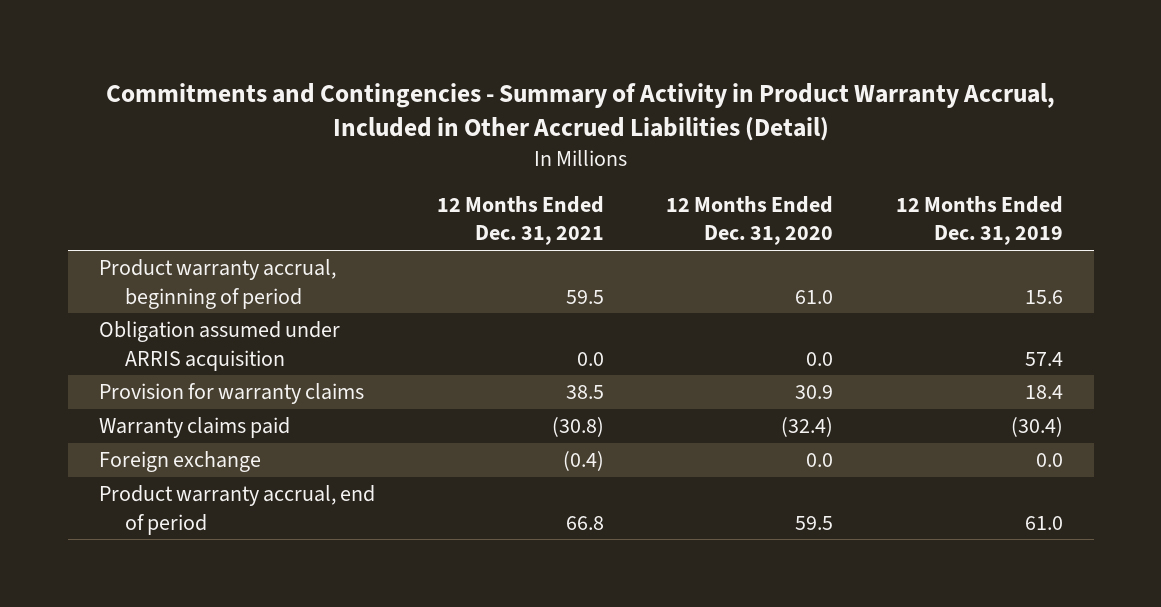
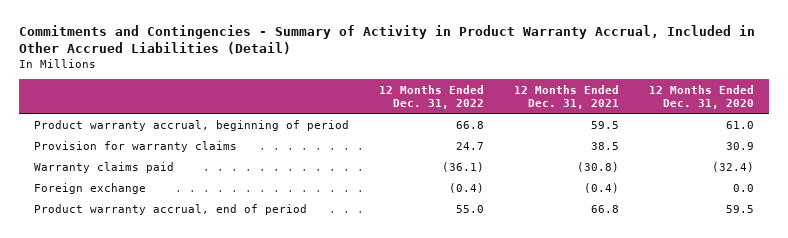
- | 12 Months Ended Dec. 31, 2021 | 12 Months Ended Dec. 31, 2020 | 12 Months Ended Dec. 31, 2019
+ | 12 Months Ended Dec. 31, 2022 | 12 Months Ended Dec. 31, 2021 | 12 Months Ended Dec. 31, 2020
- Obligation assumed under ARRIS acquisition | 0.0 | 0.0 | 57.4

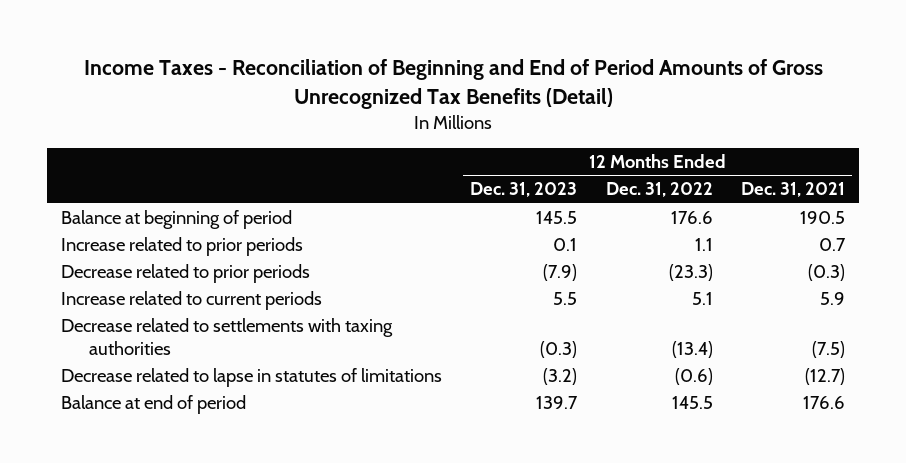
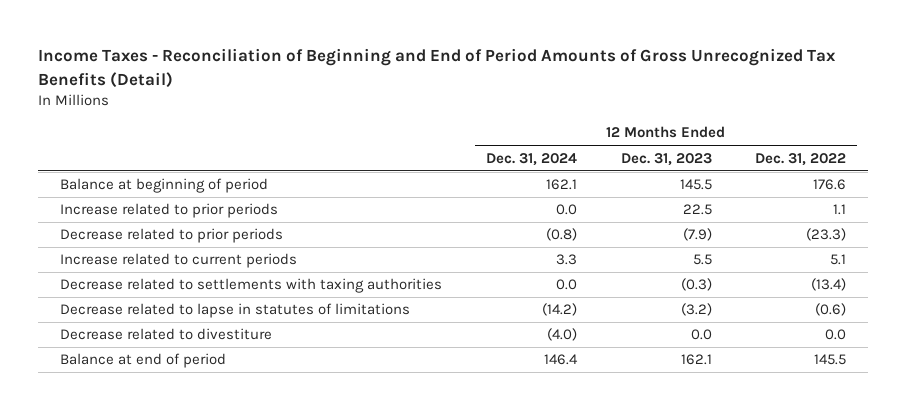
- | 12 Months Ended Dec. 31, 2023 | 12 Months Ended Dec. 31, 2022 | 12 Months Ended Dec. 31, 2021
+ | 12 Months Ended Dec. 31, 2024 | 12 Months Ended Dec. 31, 2023 | 12 Months Ended Dec. 31, 2022
- Increase related to prior periods | 0.1 | 1.1 | 0.7
+ Increase related to prior periods | 0.0 | 22.5 | 1.1
- Balance at end of period | 139.7 | 145.5 | 176.6
+ Decrease related to divestiture | (4.0) | 0.0 | 0.0
+ Balance at end of period | 146.4 | 162.1 | 145.5

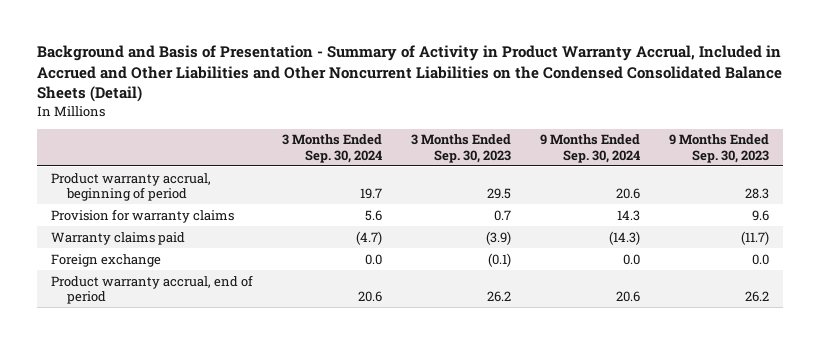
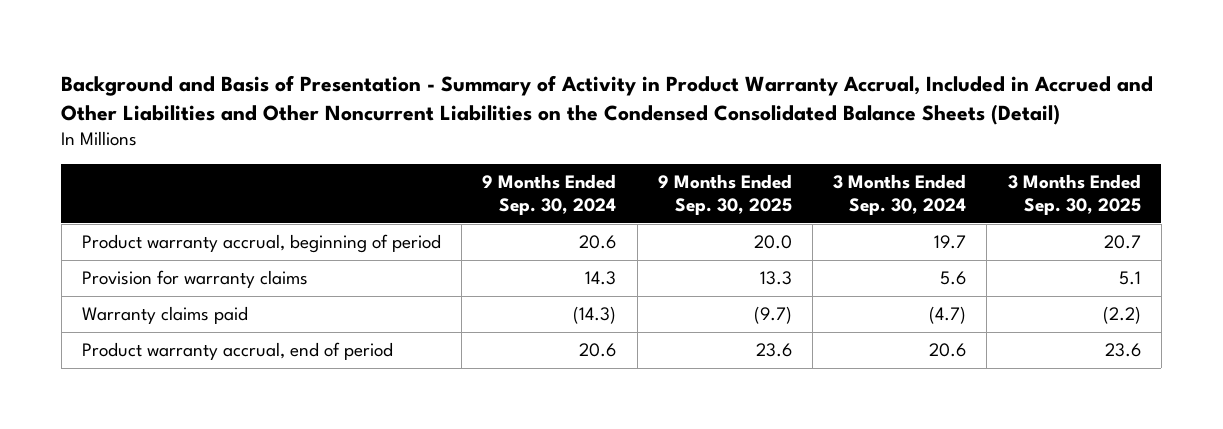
- | 3 Months Ended Sep. 30, 2024 | 3 Months Ended Sep. 30, 2023 | 9 Months Ended Sep. 30, 2024 | 9 Months Ended Sep. 30, 2023
+ | 9 Months Ended Sep. 30, 2024 | 9 Months Ended Sep. 30, 2025 | 3 Months Ended Sep. 30, 2024 | 3 Months Ended Sep. 30, 2025
- Foreign exchange | 0.0 | (0.1) | 0.0 | 0.0

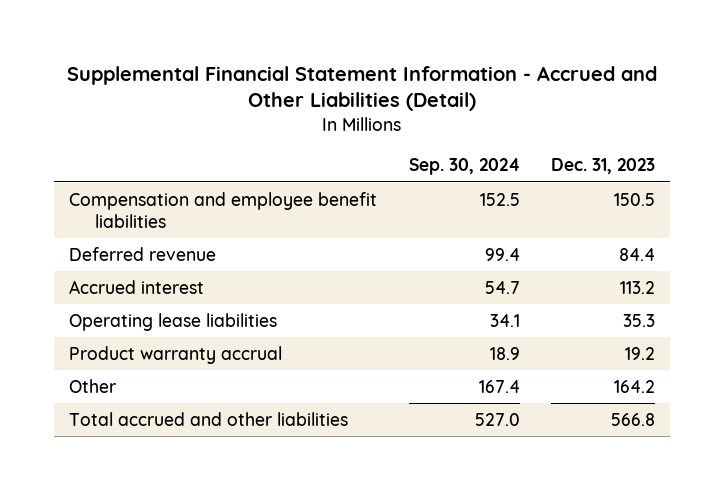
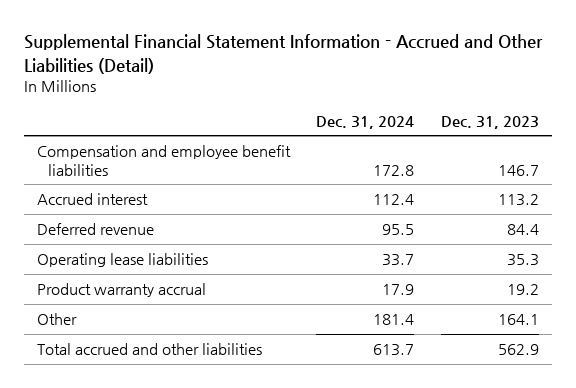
- | Sep. 30, 2024 | Dec. 31, 2023
+ | Dec. 31, 2024 | Dec. 31, 2023
- Compensation and employee benefit liabilities | 152.5 | 150.5
+ Compensation and employee benefit liabilities | 172.8 | 146.7
moved down: Deferred revenue | 95.5 | 84.4
- Other | 167.4 | 164.2
- Total accrued and other liabilities | 527.0 | 566.8
+ Other | 181.4 | 164.1
+ Total accrued and other liabilities | 613.7 | 562.9

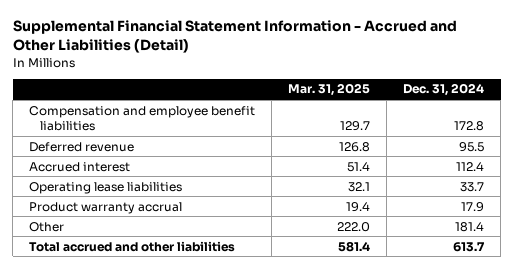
- | Dec. 31, 2024 | Dec. 31, 2023
+ | Mar. 31, 2025 | Dec. 31, 2024
moved down: Accrued interest | 51.4 | 112.4

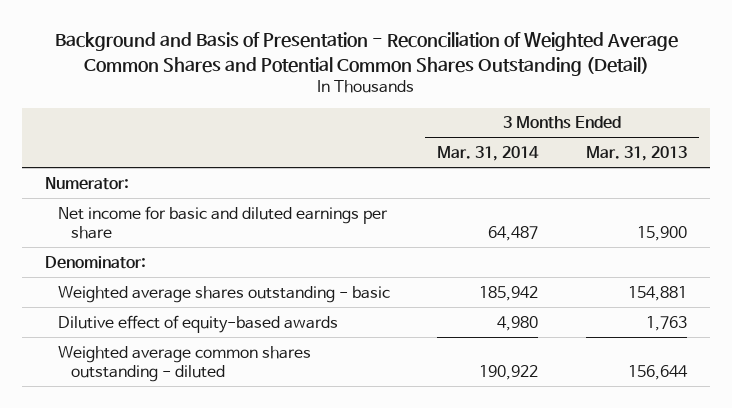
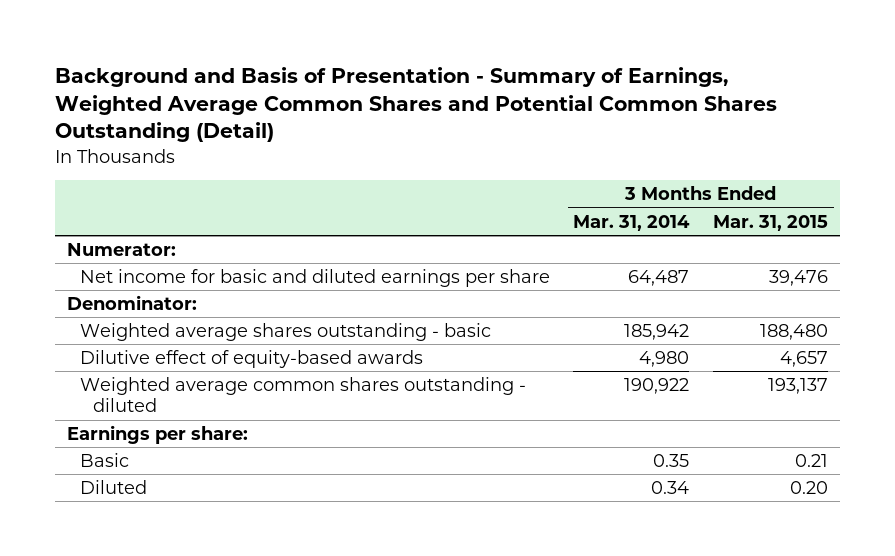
- Background and Basis of Presentation - Reconciliation of Weighted Average Common Shares and Potential Common Shares Outstanding (Detail)
+ Background and Basis of Presentation - Summary of Earnings, Weighted Average Common Shares and Potential Common Shares Outstanding (Detail)
- | 3 Months Ended Mar. 31, 2014 | 3 Months Ended Mar. 31, 2013
+ | 3 Months Ended Mar. 31, 2014 | 3 Months Ended Mar. 31, 2015
+ Earnings per share:
+ Basic | 0.35 | 0.21
+ Diluted | 0.34 | 0.20

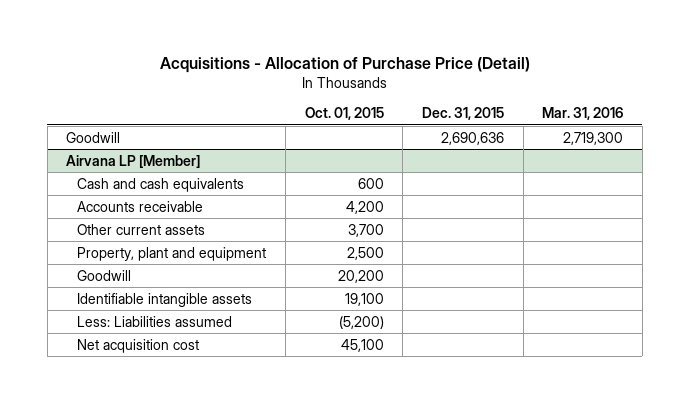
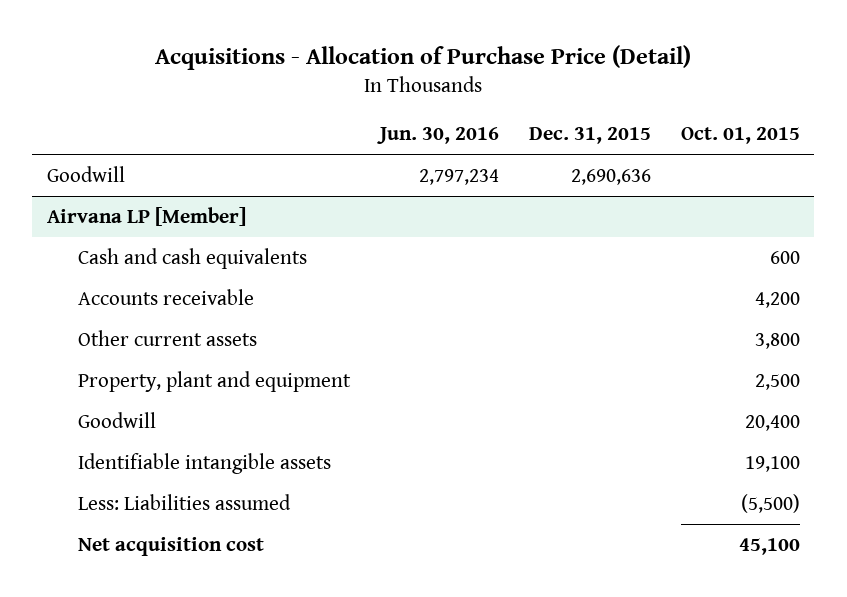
- | Oct. 01, 2015 | Dec. 31, 2015 | Mar. 31, 2016
+ | Jun. 30, 2016 | Dec. 31, 2015 | Oct. 01, 2015
@ Airvana LP [Member]
- Other current assets | 3,700 | |
+ Other current assets | | | 3,800
- Goodwill | 20,200 | |
+ Goodwill | | | 20,400
- Less: Liabilities assumed | (5,200) | |
+ Less: Liabilities assumed | | | (5,500)

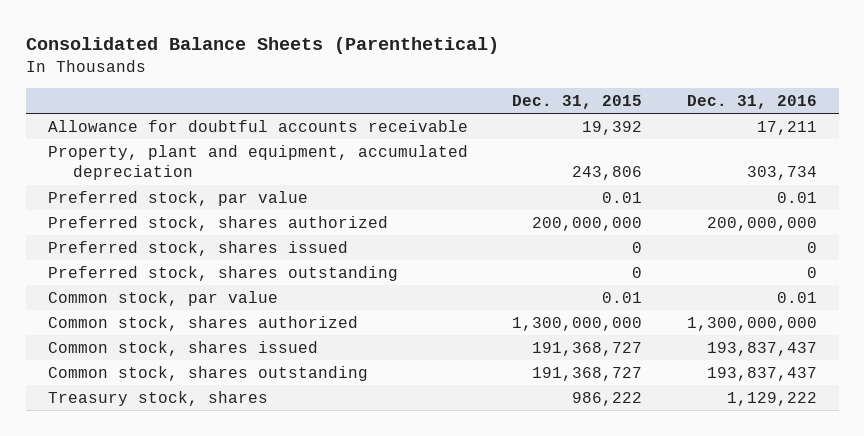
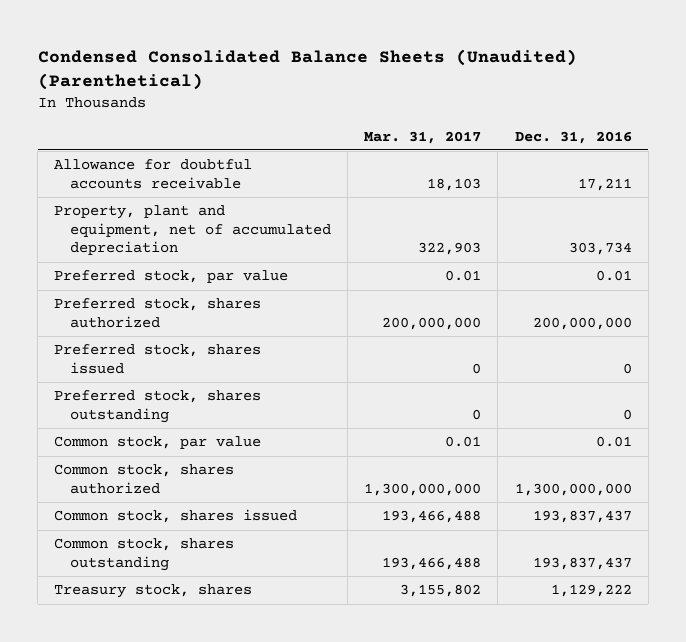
- Consolidated Balance Sheets (Parenthetical)
+ Condensed Consolidated Balance Sheets (Unaudited) (Parenthetical)
- | Dec. 31, 2015 | Dec. 31, 2016
+ | Mar. 31, 2017 | Dec. 31, 2016
- Property, plant and equipment, accumulated depreciation | 243,806 | 303,734
+ Property, plant and equipment, net of accumulated depreciation | 322,903 | 303,734

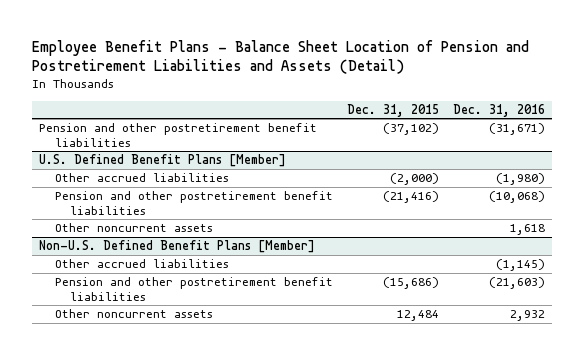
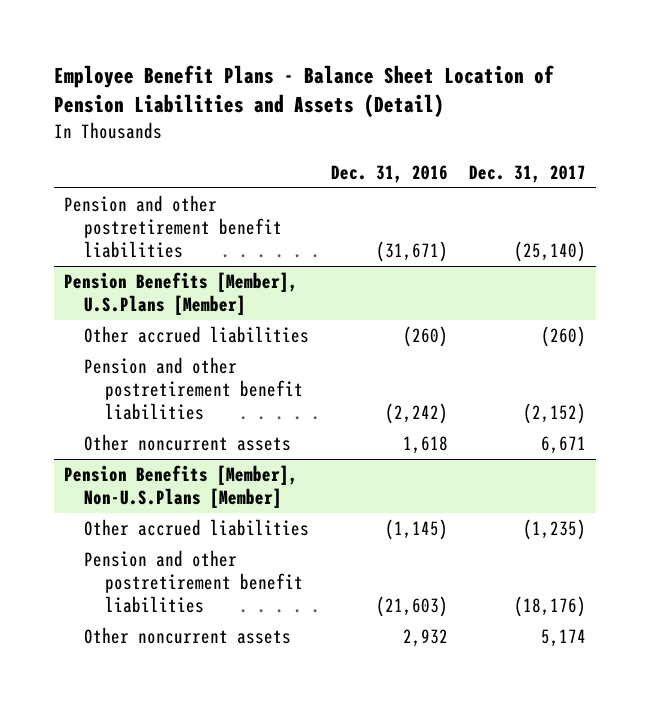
- Employee Benefit Plans - Balance Sheet Location of Pension and Postretirement Liabilities and Assets (Detail)
+ Employee Benefit Plans - Balance Sheet Location of Pension Liabilities and Assets (Detail)
- | Dec. 31, 2015 | Dec. 31, 2016
+ | Dec. 31, 2016 | Dec. 31, 2017
- U.S. Defined Benefit Plans [Member]
- Other accrued liabilities | (2,000) | (1,980)
- Pension and other postretirement benefit liabilities | (21,416) | (10,068)
+ Pension Benefits [Member], U.S.Plans [Member]
+ Other accrued liabilities | (260) | (260)
+ Pension and other postretirement benefit liabilities | (2,242) | (2,152)
- Non-U.S. Defined Benefit Plans [Member]
+ Pension Benefits [Member], Non-U.S.Plans [Member]

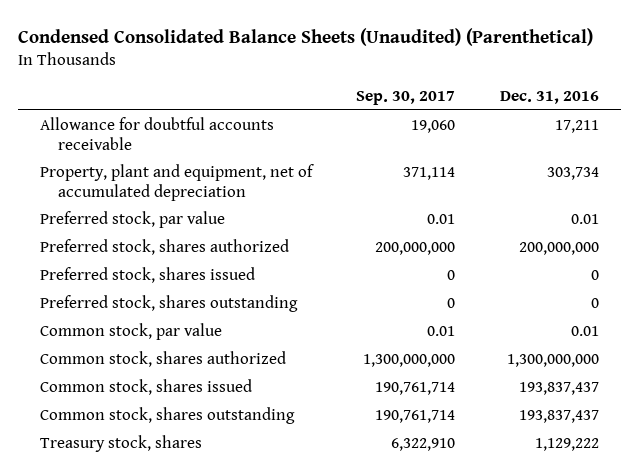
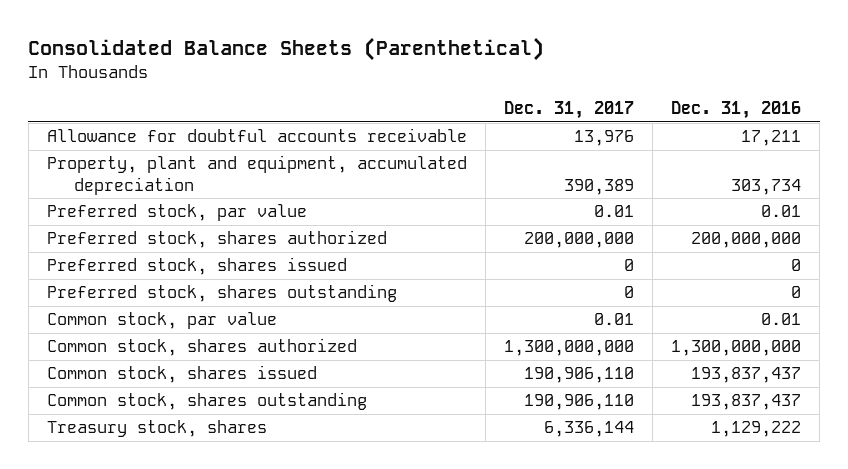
- Condensed Consolidated Balance Sheets (Unaudited) (Parenthetical)
+ Consolidated Balance Sheets (Parenthetical)
- | Sep. 30, 2017 | Dec. 31, 2016
+ | Dec. 31, 2017 | Dec. 31, 2016
- Property, plant and equipment, net of accumulated depreciation | 371,114 | 303,734
+ Property, plant and equipment, accumulated depreciation | 390,389 | 303,734

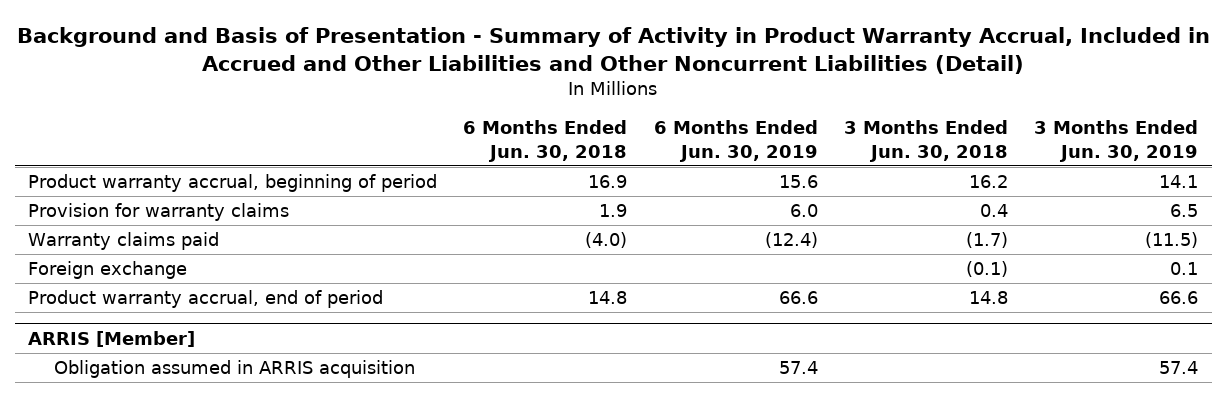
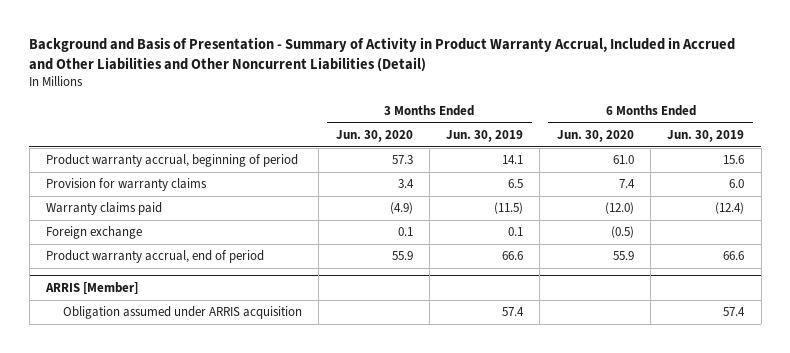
- | 6 Months Ended Jun. 30, 2018 | 6 Months Ended Jun. 30, 2019 | 3 Months Ended Jun. 30, 2018 | 3 Months Ended Jun. 30, 2019
+ | 3 Months Ended Jun. 30, 2020 | 3 Months Ended Jun. 30, 2019 | 6 Months Ended Jun. 30, 2020 | 6 Months Ended Jun. 30, 2019
@ ARRIS [Member]
- Obligation assumed in ARRIS acquisition | | 57.4 | | 57.4
+ Obligation assumed under ARRIS acquisition | | 57.4 | | 57.4

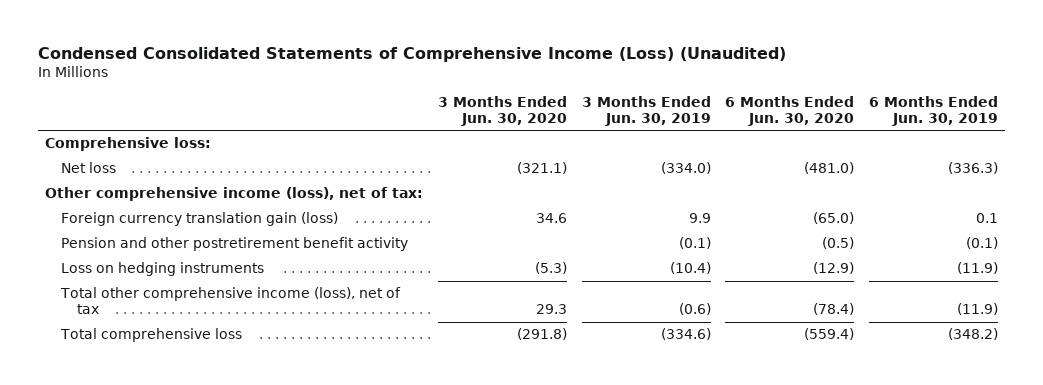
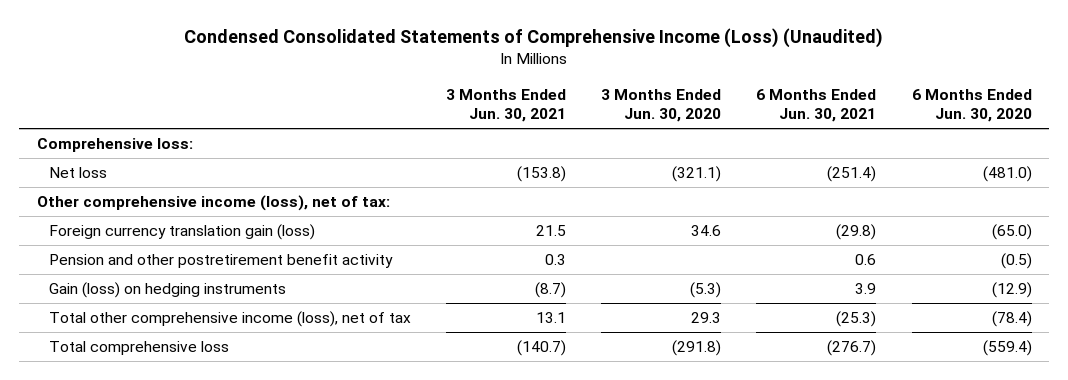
- | 3 Months Ended Jun. 30, 2020 | 3 Months Ended Jun. 30, 2019 | 6 Months Ended Jun. 30, 2020 | 6 Months Ended Jun. 30, 2019
+ | 3 Months Ended Jun. 30, 2021 | 3 Months Ended Jun. 30, 2020 | 6 Months Ended Jun. 30, 2021 | 6 Months Ended Jun. 30, 2020
- Loss on hedging instruments | (5.3) | (10.4) | (12.9) | (11.9)
+ Gain (loss) on hedging instruments | (8.7) | (5.3) | 3.9 | (12.9)

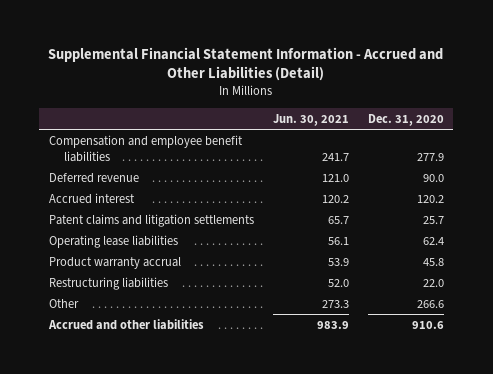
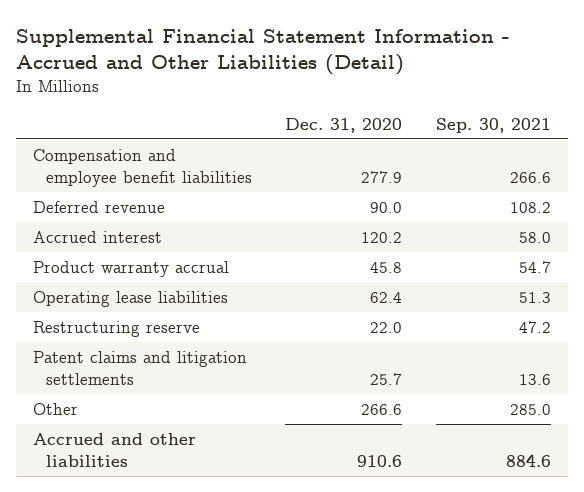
- | Jun. 30, 2021 | Dec. 31, 2020
+ | Dec. 31, 2020 | Sep. 30, 2021
- Restructuring liabilities | 52.0 | 22.0
moved down: Operating lease liabilities | 62.4 | 51.3
+ Restructuring reserve | 22.0 | 47.2
moved down: Patent claims and litigation settlements | 25.7 | 13.6

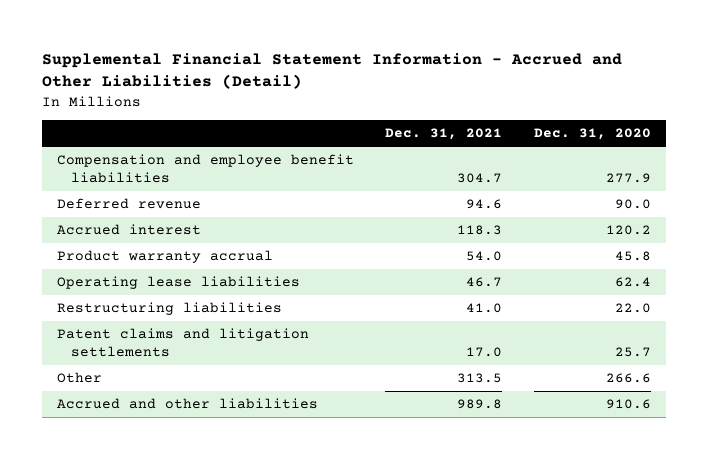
- | Dec. 31, 2020 | Sep. 30, 2021
+ | Dec. 31, 2021 | Dec. 31, 2020
- Restructuring reserve | 22.0 | 47.2
+ Restructuring liabilities | 41.0 | 22.0

